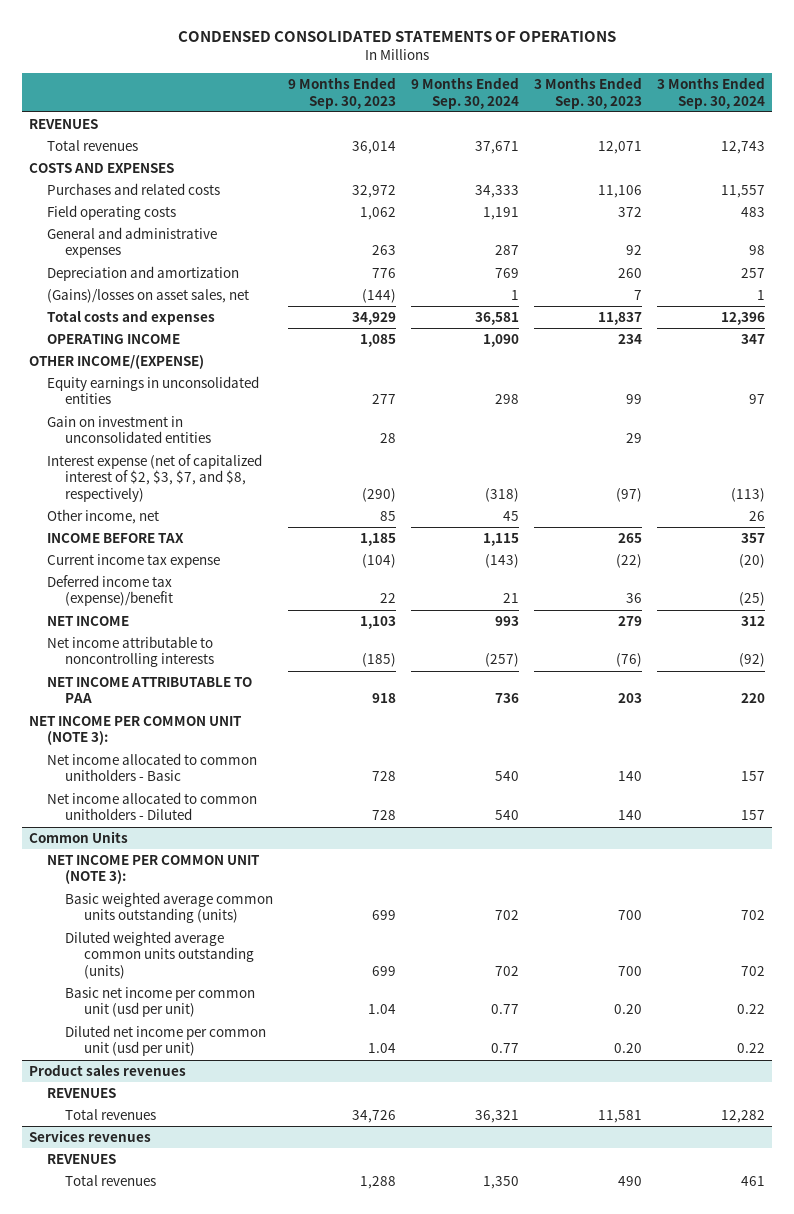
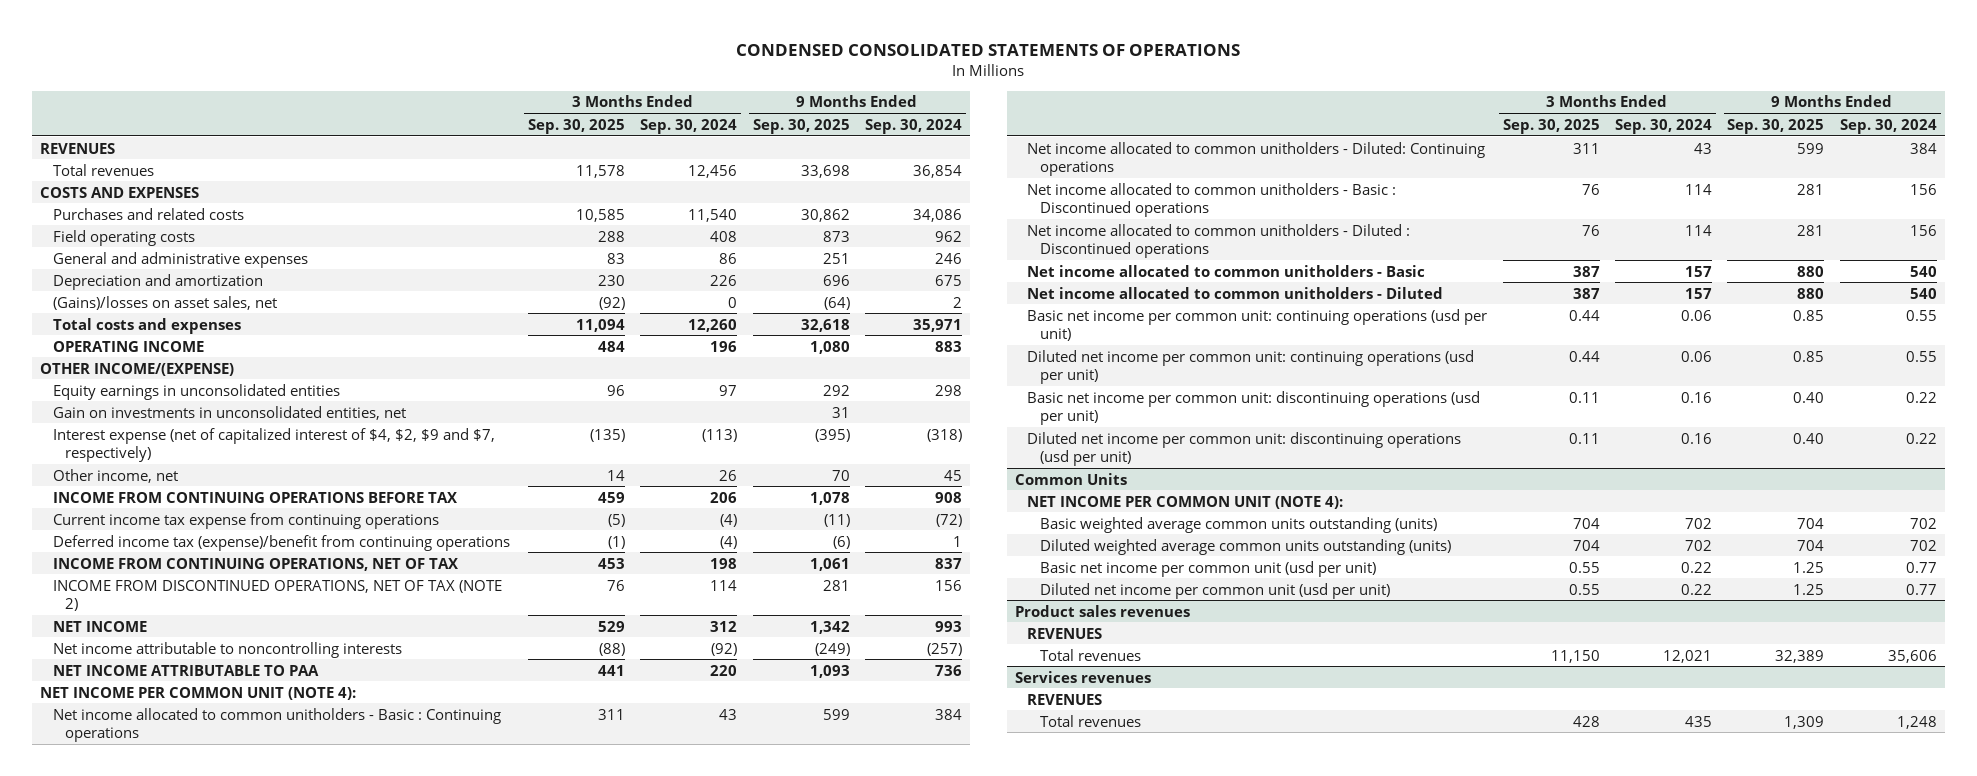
- | 9 Months Ended Sep. 30, 2023 | 9 Months Ended Sep. 30, 2024 | 3 Months Ended Sep. 30, 2023 | 3 Months Ended Sep. 30, 2024
+ | 3 Months Ended Sep. 30, 2025 | 3 Months Ended Sep. 30, 2024 | 9 Months Ended Sep. 30, 2025 | 9 Months Ended Sep. 30, 2024
- Total revenues | 36,014 | 37,671 | 12,071 | 12,743
+ Total revenues | 11,578 | 12,456 | 33,698 | 36,854
- Purchases and related costs | 32,972 | 34,333 | 11,106 | 11,557
- Field operating costs | 1,062 | 1,191 | 372 | 483
- General and administrative expenses | 263 | 287 | 92 | 98
- Depreciation and amortization | 776 | 769 | 260 | 257
- (Gains)/losses on asset sales, net | (144) | 1 | 7 | 1
- Total costs and expenses | 34,929 | 36,581 | 11,837 | 12,396
- OPERATING INCOME | 1,085 | 1,090 | 234 | 347
+ Purchases and related costs | 10,585 | 11,540 | 30,862 | 34,086
+ Field operating costs | 288 | 408 | 873 | 962
+ General and administrative expenses | 83 | 86 | 251 | 246
+ Depreciation and amortization | 230 | 226 | 696 | 675
+ (Gains)/losses on asset sales, net | (92) | 0 | (64) | 2
+ Total costs and expenses | 11,094 | 12,260 | 32,618 | 35,971
+ OPERATING INCOME | 484 | 196 | 1,080 | 883
- Gain on investment in unconsolidated entities | 28 | | 29 |
- Interest expense (net of capitalized interest of $2, $3, $7, and $8, respectively) | (290) | (318) | (97) | (113)
+ Gain on investments in unconsolidated entities, net | | | 31 |
+ Interest expense (net of capitalized interest of $4, $2, $9 and $7, respectively) | (135) | (113) | (395) | (318)
- INCOME BEFORE TAX | 1,185 | 1,115 | 265 | 357
- Current income tax expense | (104) | (143) | (22) | (20)
- Deferred income tax (expense)/benefit | 22 | 21 | 36 | (25)
+ INCOME FROM CONTINUING OPERATIONS BEFORE TAX | 459 | 206 | 1,078 | 908
+ Current income tax expense from continuing operations | (5) | (4) | (11) | (72)
+ Deferred income tax (expense)/benefit from continuing operations | (1) | (4) | (6) | 1
+ INCOME FROM CONTINUING OPERATIONS, NET OF TAX | 453 | 198 | 1,061 | 837
+ INCOME FROM DISCONTINUED OPERATIONS, NET OF TAX (NOTE 2) | 76 | 114 | 281 | 156
- NET INCOME PER COMMON UNIT (NOTE 3):
+ NET INCOME PER COMMON UNIT (NOTE 4):
+ Net income allocated to common unitholders - Basic : Continuing operations | 311 | 43 | 599 | 384
+ Net income allocated to common unitholders - Diluted: Continuing operations | 311 | 43 | 599 | 384
+ Net income allocated to common unitholders - Basic : Discontinued operations | 76 | 114 | 281 | 156
+ Net income allocated to common unitholders - Diluted : Discontinued operations | 76 | 114 | 281 | 156
+ Basic net income per common unit: continuing operations (usd per unit) | 0.44 | 0.06 | 0.85 | 0.55
+ Diluted net income per common unit: continuing operations (usd per unit) | 0.44 | 0.06 | 0.85 | 0.55
+ Basic net income per common unit: discontinuing operations (usd per unit) | 0.11 | 0.16 | 0.40 | 0.22
+ Diluted net income per common unit: discontinuing operations (usd per unit) | 0.11 | 0.16 | 0.40 | 0.22
@ Common Units
- NET INCOME PER COMMON UNIT (NOTE 3):
+ NET INCOME PER COMMON UNIT (NOTE 4):
@ Product sales revenues
- Total revenues | 34,726 | 36,321 | 11,581 | 12,282
+ Total revenues | 11,150 | 12,021 | 32,389 | 35,606
@ Services revenues
- Total revenues | 1,288 | 1,350 | 490 | 461
+ Total revenues | 428 | 435 | 1,309 | 1,248

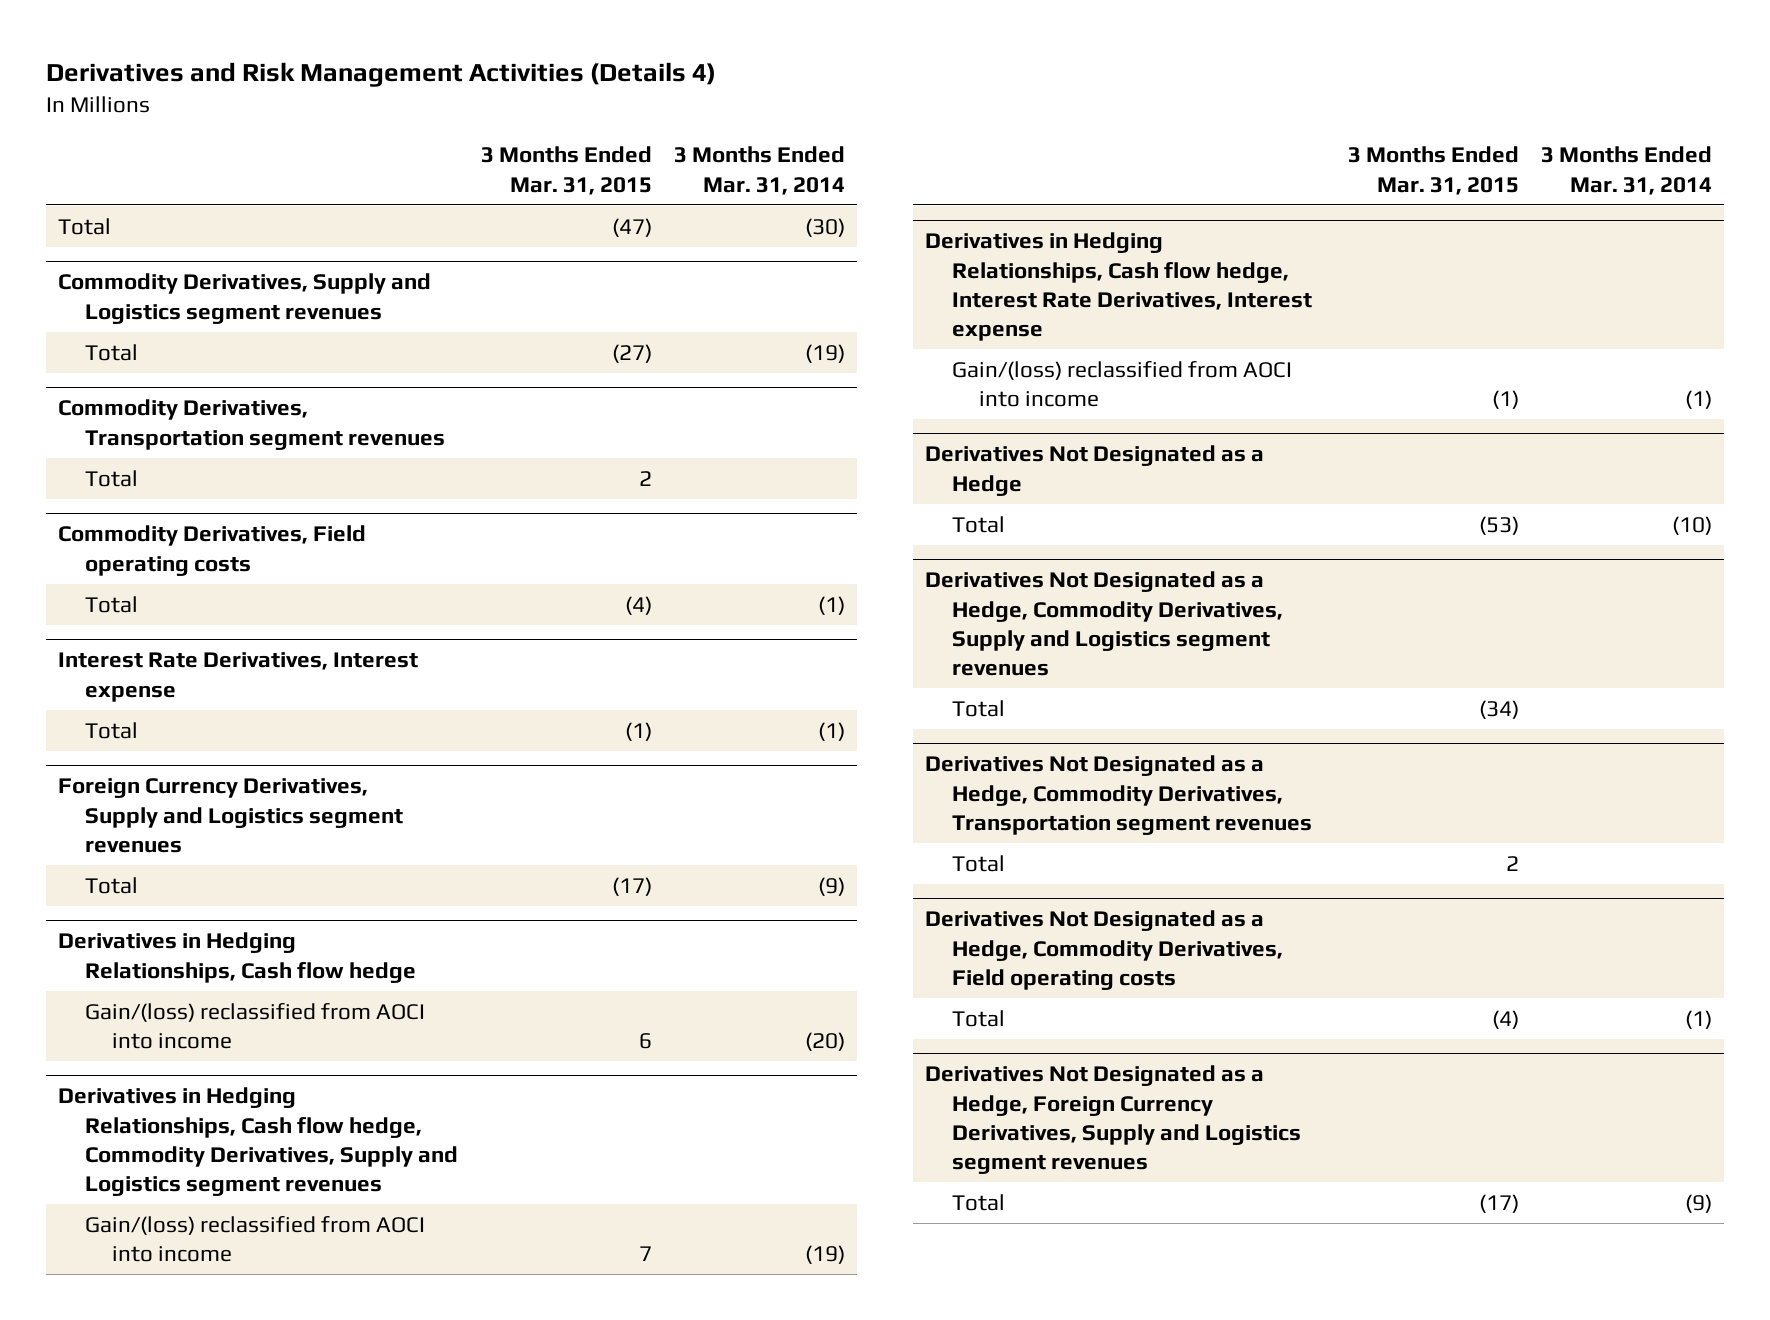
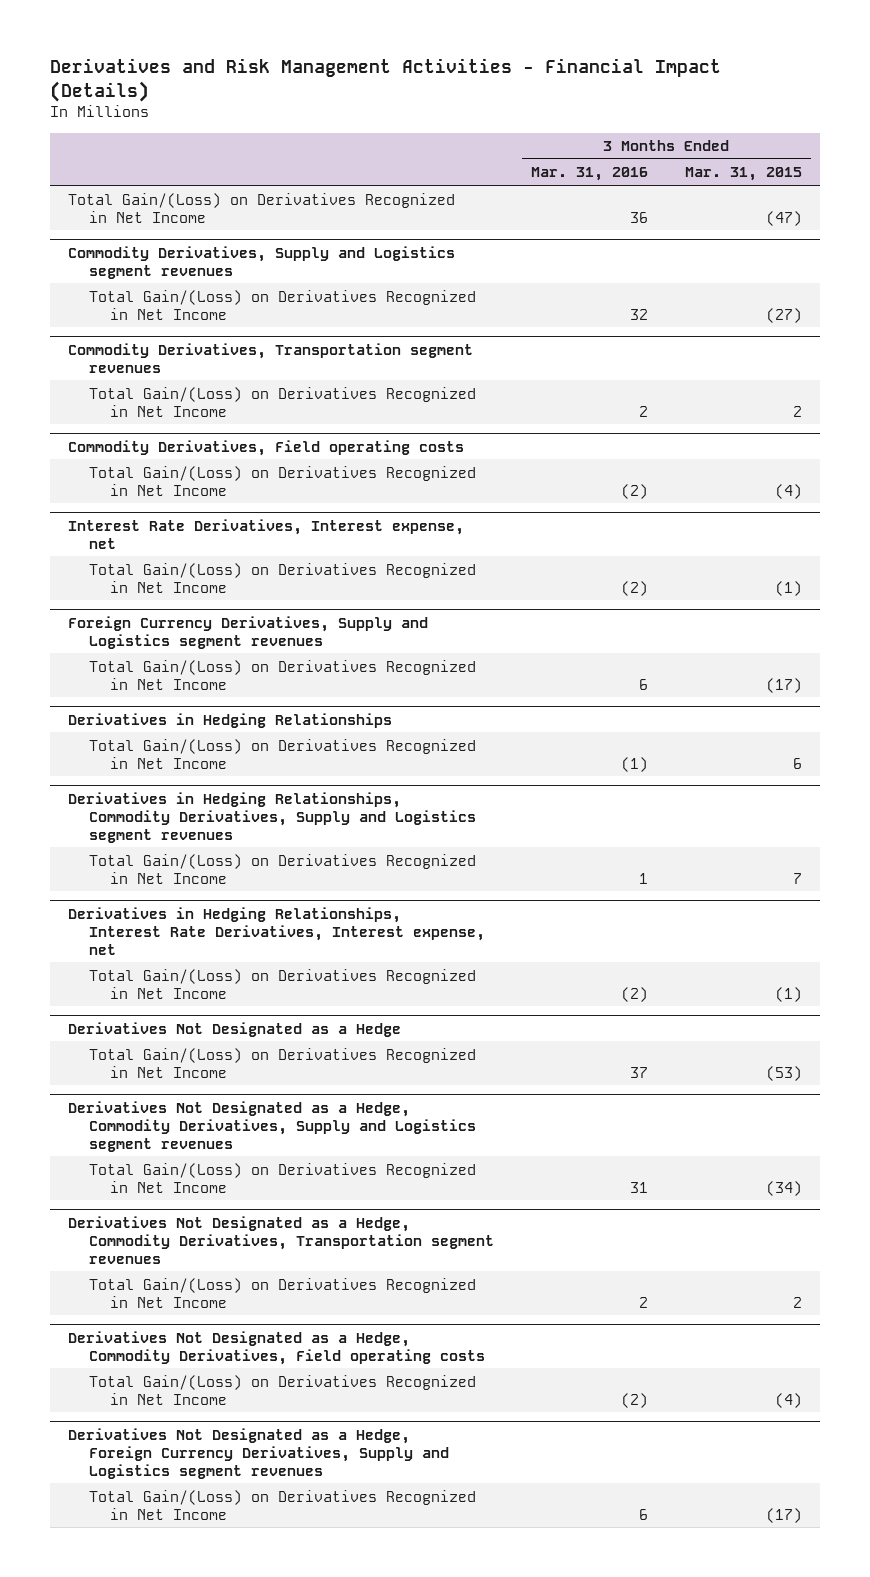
- Derivatives and Risk Management Activities (Details 4)
+ Derivatives and Risk Management Activities - Financial Impact (Details)
- | 3 Months Ended Mar. 31, 2015 | 3 Months Ended Mar. 31, 2014
+ | 3 Months Ended Mar. 31, 2016 | 3 Months Ended Mar. 31, 2015
- Total | (47) | (30)
+ Total Gain/(Loss) on Derivatives Recognized in Net Income | 36 | (47)
@ Commodity Derivatives, Supply and Logistics segment revenues
- Total | (27) | (19)
+ Total Gain/(Loss) on Derivatives Recognized in Net Income | 32 | (27)
@ Commodity Derivatives, Transportation segment revenues
- Total | 2 |
+ Total Gain/(Loss) on Derivatives Recognized in Net Income | 2 | 2
@ Commodity Derivatives, Field operating costs
- Total | (4) | (1)
- Interest Rate Derivatives, Interest expense
- Total | (1) | (1)
@ Commodity Derivatives, Field operating costs
+ Total Gain/(Loss) on Derivatives Recognized in Net Income | (2) | (4)
+ Interest Rate Derivatives, Interest expense, net
+ Total Gain/(Loss) on Derivatives Recognized in Net Income | (2) | (1)
@ Foreign Currency Derivatives, Supply and Logistics segment revenues
- Total | (17) | (9)
- Derivatives in Hedging Relationships, Cash flow hedge
- Gain/(loss) reclassified from AOCI into income | 6 | (20)
- Derivatives in Hedging Relationships, Cash flow hedge, Commodity Derivatives, Supply and Logistics segment revenues
- Gain/(loss) reclassified from AOCI into income | 7 | (19)
- Derivatives in Hedging Relationships, Cash flow hedge, Interest Rate Derivatives, Interest expense
- Gain/(loss) reclassified from AOCI into income | (1) | (1)
@ Foreign Currency Derivatives, Supply and Logistics segment revenues
+ Total Gain/(Loss) on Derivatives Recognized in Net Income | 6 | (17)
+ Derivatives in Hedging Relationships
+ Total Gain/(Loss) on Derivatives Recognized in Net Income | (1) | 6
+ Derivatives in Hedging Relationships, Commodity Derivatives, Supply and Logistics segment revenues
+ Total Gain/(Loss) on Derivatives Recognized in Net Income | 1 | 7
+ Derivatives in Hedging Relationships, Interest Rate Derivatives, Interest expense, net
+ Total Gain/(Loss) on Derivatives Recognized in Net Income | (2) | (1)
@ Derivatives Not Designated as a Hedge
- Total | (53) | (10)
+ Total Gain/(Loss) on Derivatives Recognized in Net Income | 37 | (53)
@ Derivatives Not Designated as a Hedge, Commodity Derivatives, Supply and Logistics segment revenues
- Total | (34) |
+ Total Gain/(Loss) on Derivatives Recognized in Net Income | 31 | (34)
@ Derivatives Not Designated as a Hedge, Commodity Derivatives, Transportation segment revenues
- Total | 2 |
+ Total Gain/(Loss) on Derivatives Recognized in Net Income | 2 | 2
@ Derivatives Not Designated as a Hedge, Commodity Derivatives, Field operating costs
- Total | (4) | (1)
+ Total Gain/(Loss) on Derivatives Recognized in Net Income | (2) | (4)
@ Derivatives Not Designated as a Hedge, Foreign Currency Derivatives, Supply and Logistics segment revenues
- Total | (17) | (9)
+ Total Gain/(Loss) on Derivatives Recognized in Net Income | 6 | (17)

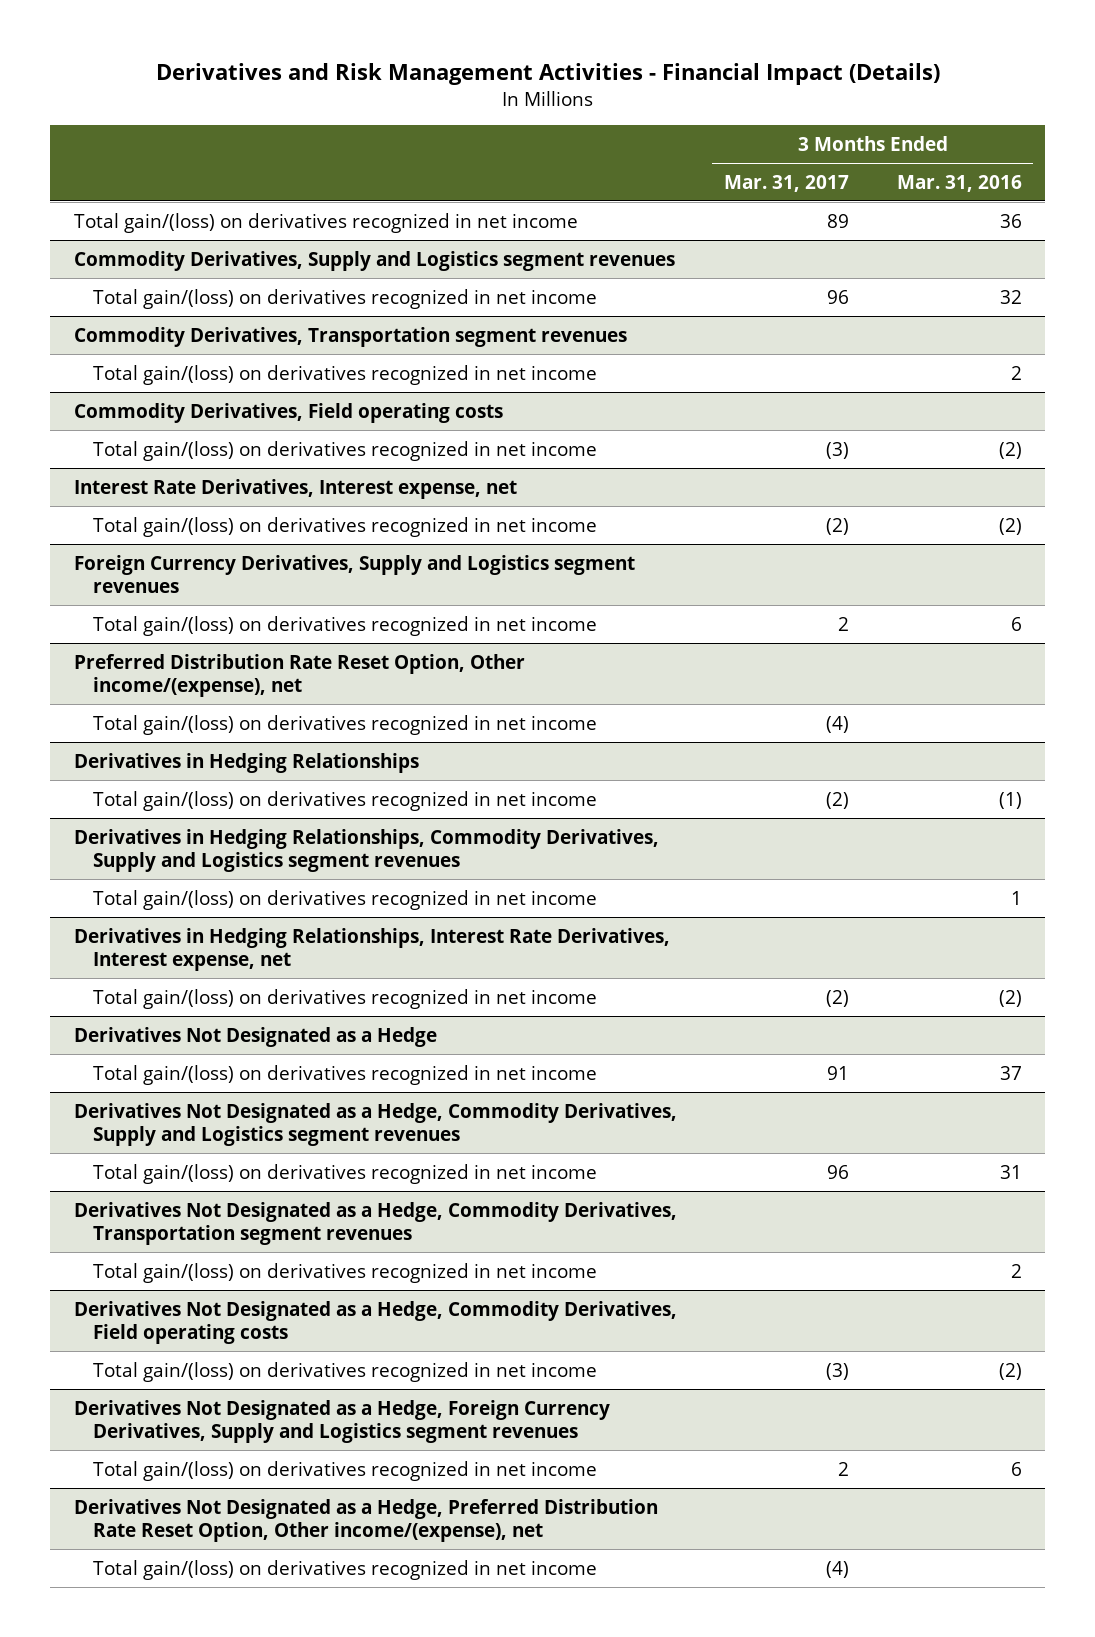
- | 3 Months Ended Mar. 31, 2016 | 3 Months Ended Mar. 31, 2015
+ | 3 Months Ended Mar. 31, 2017 | 3 Months Ended Mar. 31, 2016
- Total Gain/(Loss) on Derivatives Recognized in Net Income | 36 | (47)
+ Total gain/(loss) on derivatives recognized in net income | 89 | 36
@ Commodity Derivatives, Supply and Logistics segment revenues
- Total Gain/(Loss) on Derivatives Recognized in Net Income | 32 | (27)
+ Total gain/(loss) on derivatives recognized in net income | 96 | 32
@ Commodity Derivatives, Transportation segment revenues
- Total Gain/(Loss) on Derivatives Recognized in Net Income | 2 | 2
+ Total gain/(loss) on derivatives recognized in net income | | 2
@ Commodity Derivatives, Field operating costs
- Total Gain/(Loss) on Derivatives Recognized in Net Income | (2) | (4)
+ Total gain/(loss) on derivatives recognized in net income | (3) | (2)
@ Interest Rate Derivatives, Interest expense, net
- Total Gain/(Loss) on Derivatives Recognized in Net Income | (2) | (1)
+ Total gain/(loss) on derivatives recognized in net income | (2) | (2)
@ Foreign Currency Derivatives, Supply and Logistics segment revenues
- Total Gain/(Loss) on Derivatives Recognized in Net Income | 6 | (17)
+ Total gain/(loss) on derivatives recognized in net income | 2 | 6
+ Preferred Distribution Rate Reset Option, Other income/(expense), net
+ Total gain/(loss) on derivatives recognized in net income | (4) |
@ Derivatives in Hedging Relationships
- Total Gain/(Loss) on Derivatives Recognized in Net Income | (1) | 6
+ Total gain/(loss) on derivatives recognized in net income | (2) | (1)
@ Derivatives in Hedging Relationships, Commodity Derivatives, Supply and Logistics segment revenues
- Total Gain/(Loss) on Derivatives Recognized in Net Income | 1 | 7
+ Total gain/(loss) on derivatives recognized in net income | | 1
@ Derivatives in Hedging Relationships, Interest Rate Derivatives, Interest expense, net
- Total Gain/(Loss) on Derivatives Recognized in Net Income | (2) | (1)
+ Total gain/(loss) on derivatives recognized in net income | (2) | (2)
@ Derivatives Not Designated as a Hedge
- Total Gain/(Loss) on Derivatives Recognized in Net Income | 37 | (53)
+ Total gain/(loss) on derivatives recognized in net income | 91 | 37
@ Derivatives Not Designated as a Hedge, Commodity Derivatives, Supply and Logistics segment revenues
- Total Gain/(Loss) on Derivatives Recognized in Net Income | 31 | (34)
+ Total gain/(loss) on derivatives recognized in net income | 96 | 31
@ Derivatives Not Designated as a Hedge, Commodity Derivatives, Transportation segment revenues
- Total Gain/(Loss) on Derivatives Recognized in Net Income | 2 | 2
+ Total gain/(loss) on derivatives recognized in net income | | 2
@ Derivatives Not Designated as a Hedge, Commodity Derivatives, Field operating costs
- Total Gain/(Loss) on Derivatives Recognized in Net Income | (2) | (4)
+ Total gain/(loss) on derivatives recognized in net income | (3) | (2)
@ Derivatives Not Designated as a Hedge, Foreign Currency Derivatives, Supply and Logistics segment revenues
- Total Gain/(Loss) on Derivatives Recognized in Net Income | 6 | (17)
+ Total gain/(loss) on derivatives recognized in net income | 2 | 6
+ Derivatives Not Designated as a Hedge, Preferred Distribution Rate Reset Option, Other income/(expense), net
+ Total gain/(loss) on derivatives recognized in net income | (4) |

